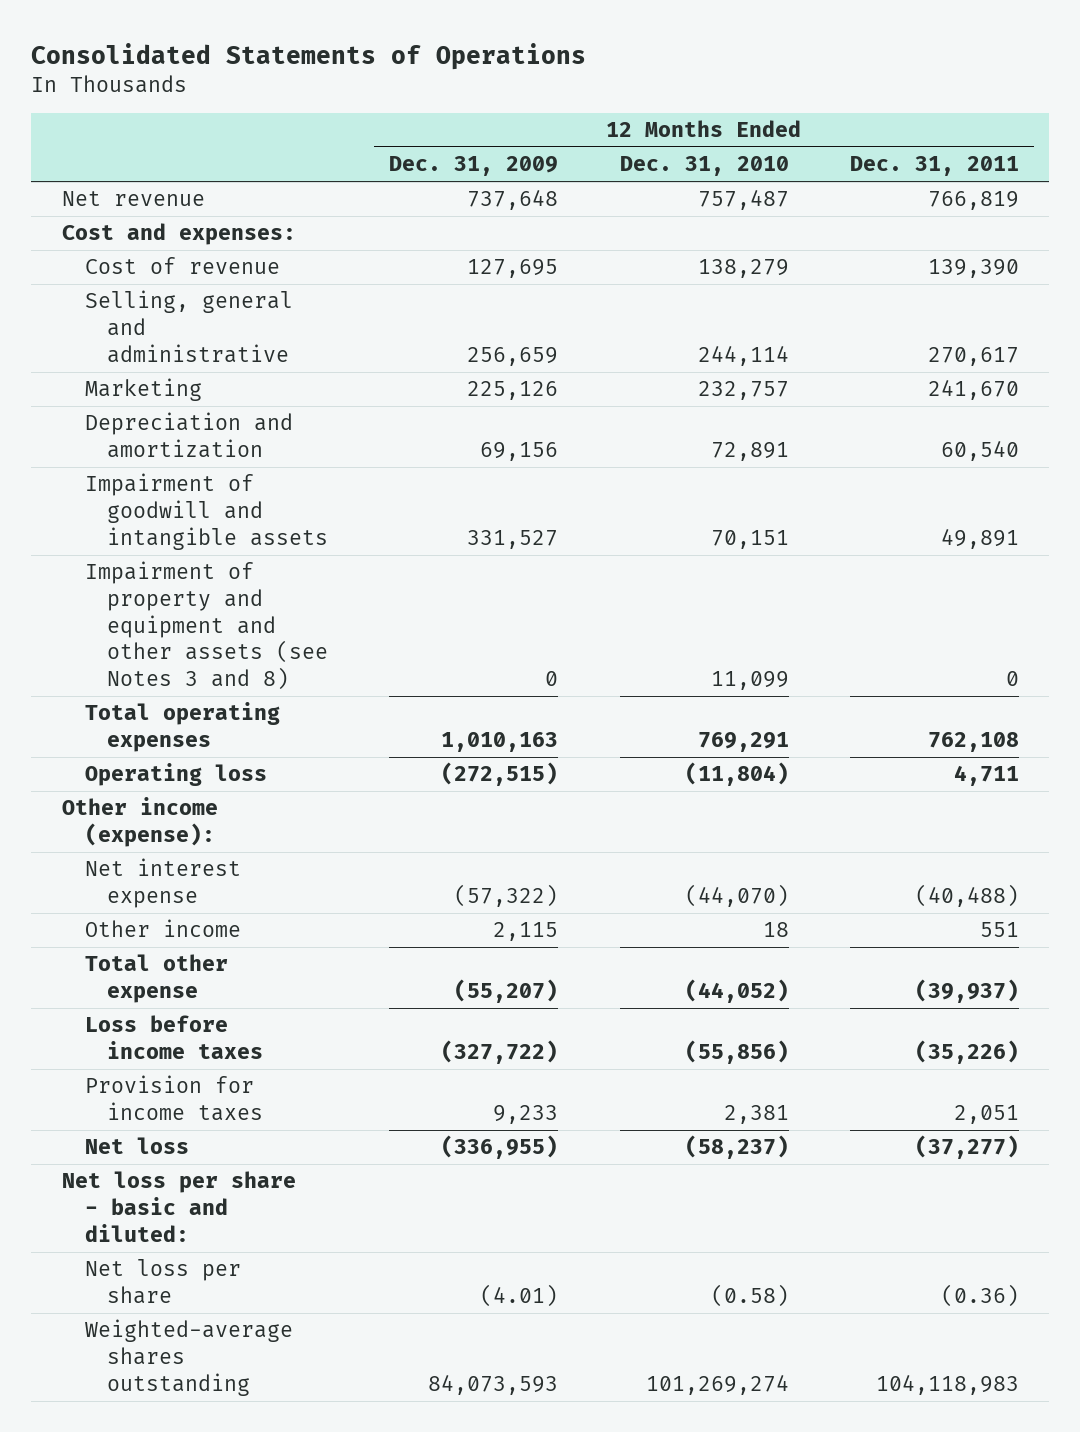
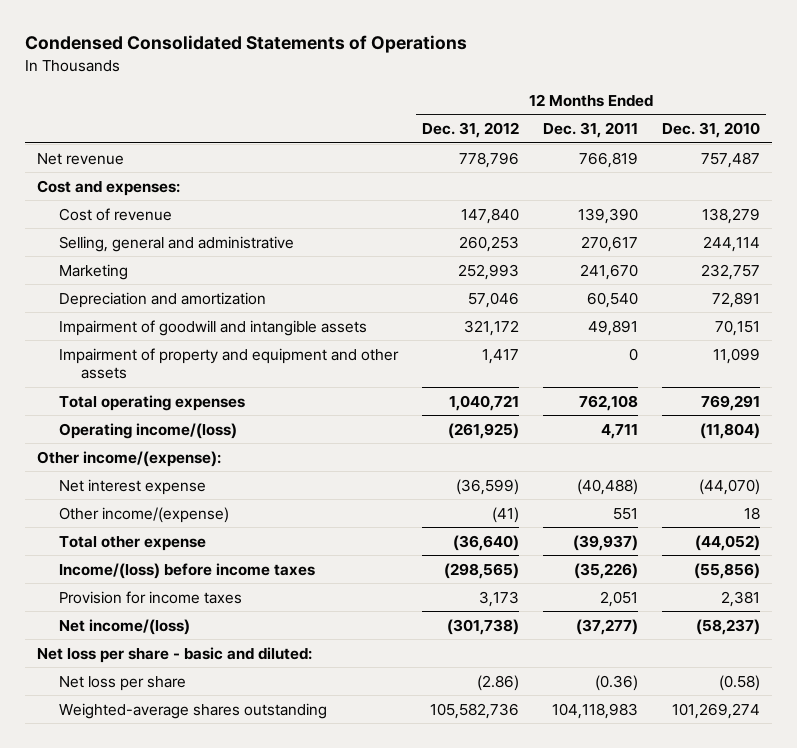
- Consolidated Statements of Operations
+ Condensed Consolidated Statements of Operations
- | 12 Months Ended Dec. 31, 2009 | 12 Months Ended Dec. 31, 2010 | 12 Months Ended Dec. 31, 2011
+ | 12 Months Ended Dec. 31, 2012 | 12 Months Ended Dec. 31, 2011 | 12 Months Ended Dec. 31, 2010
- Impairment of property and equipment and other assets (see Notes 3 and 8) | 0 | 11,099 | 0
+ Impairment of property and equipment and other assets | 1,417 | 0 | 11,099
- Operating loss | (272,515) | (11,804) | 4,711
- Other income (expense):
+ Operating income/(loss) | (261,925) | 4,711 | (11,804)
+ Other income/(expense):
- Other income | 2,115 | 18 | 551
+ Other income/(expense) | (41) | 551 | 18
- Loss before income taxes | (327,722) | (55,856) | (35,226)
+ Income/(loss) before income taxes | (298,565) | (35,226) | (55,856)
- Net loss | (336,955) | (58,237) | (37,277)
+ Net income/(loss) | (301,738) | (37,277) | (58,237)

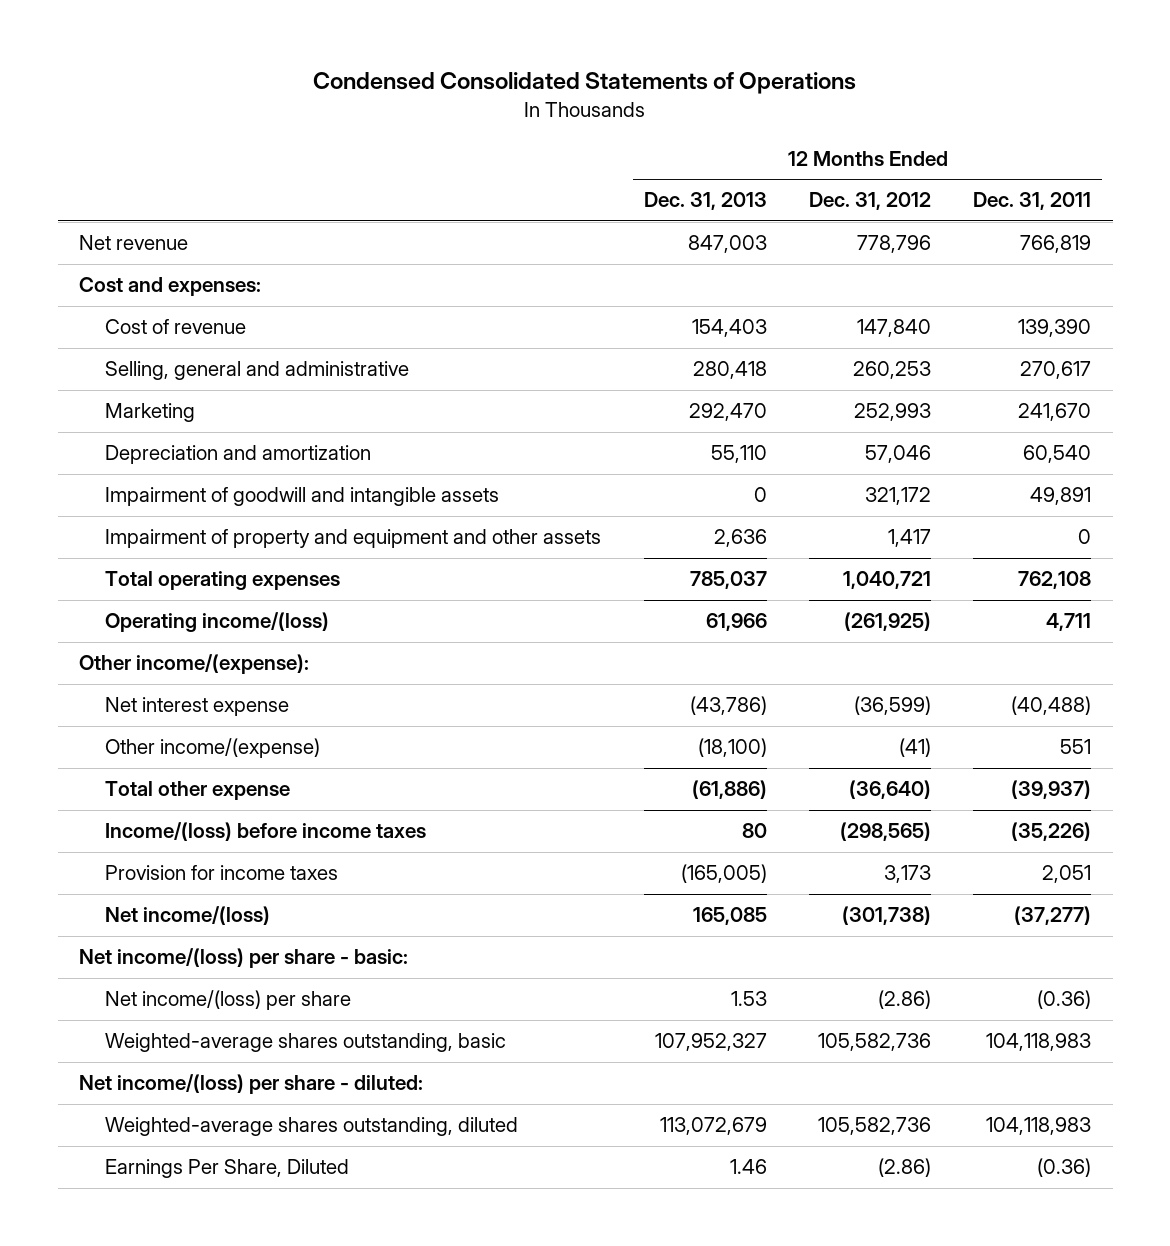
- | 12 Months Ended Dec. 31, 2012 | 12 Months Ended Dec. 31, 2011 | 12 Months Ended Dec. 31, 2010
+ | 12 Months Ended Dec. 31, 2013 | 12 Months Ended Dec. 31, 2012 | 12 Months Ended Dec. 31, 2011
- Net loss per share - basic and diluted:
- Net loss per share | (2.86) | (0.36) | (0.58)
- Weighted-average shares outstanding | 105,582,736 | 104,118,983 | 101,269,274
+ Net income/(loss) per share - basic:
+ Net income/(loss) per share | 1.53 | (2.86) | (0.36)
+ Weighted-average shares outstanding, basic | 107,952,327 | 105,582,736 | 104,118,983
+ Net income/(loss) per share - diluted:
+ Weighted-average shares outstanding, diluted | 113,072,679 | 105,582,736 | 104,118,983
+ Earnings Per Share, Diluted | 1.46 | (2.86) | (0.36)

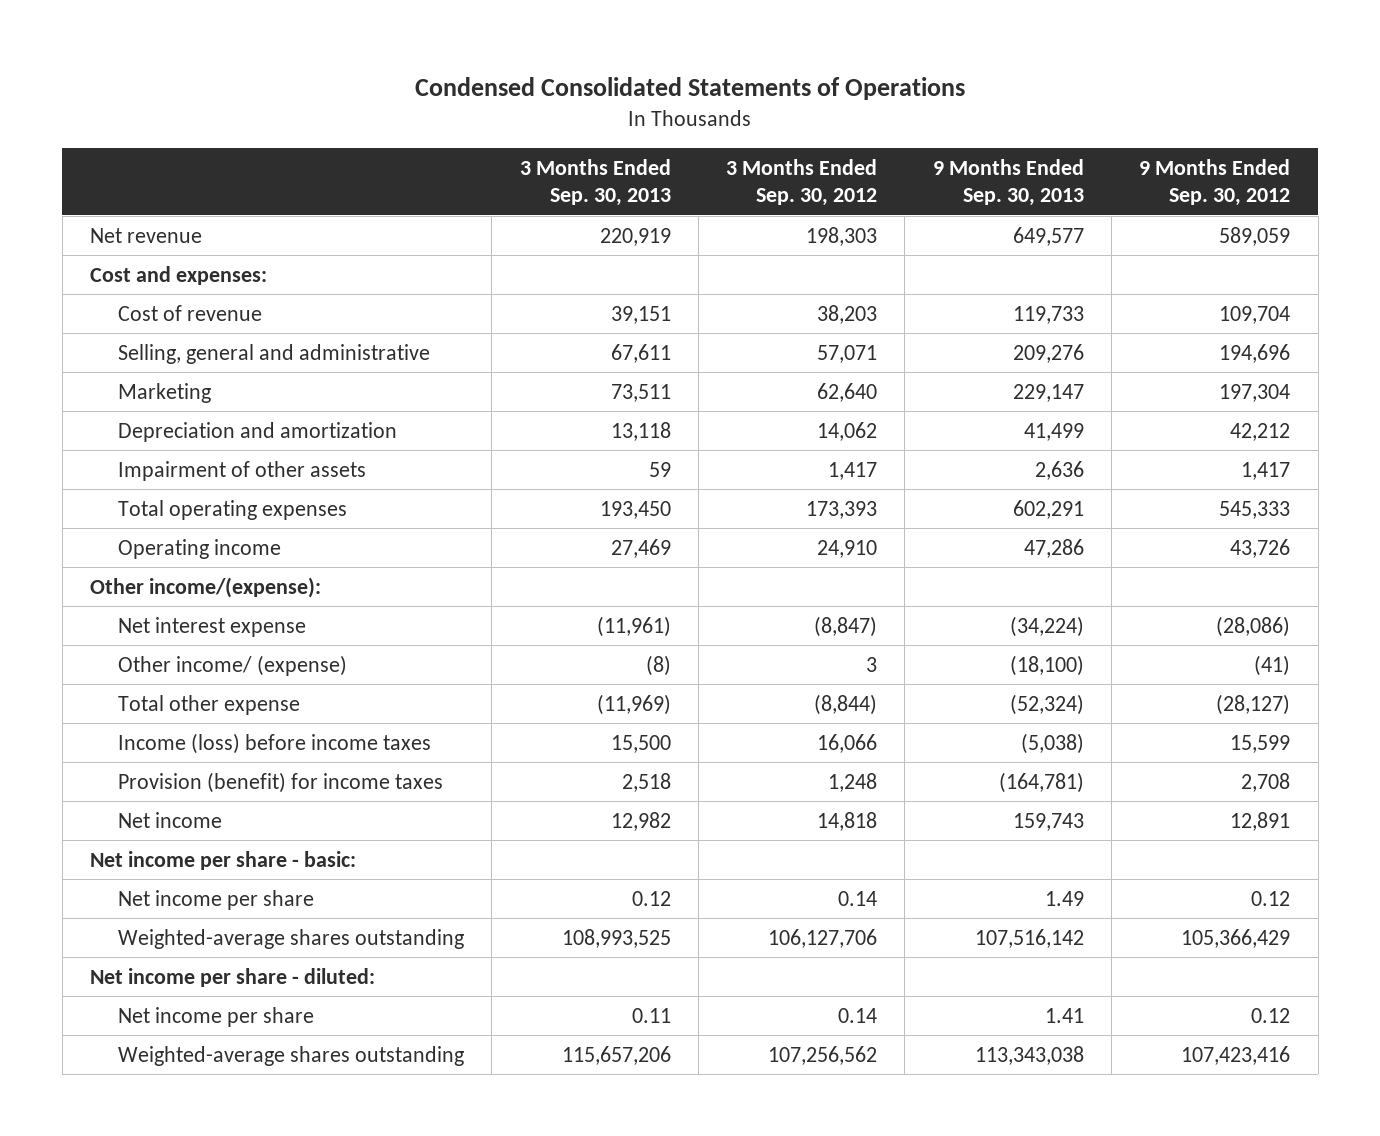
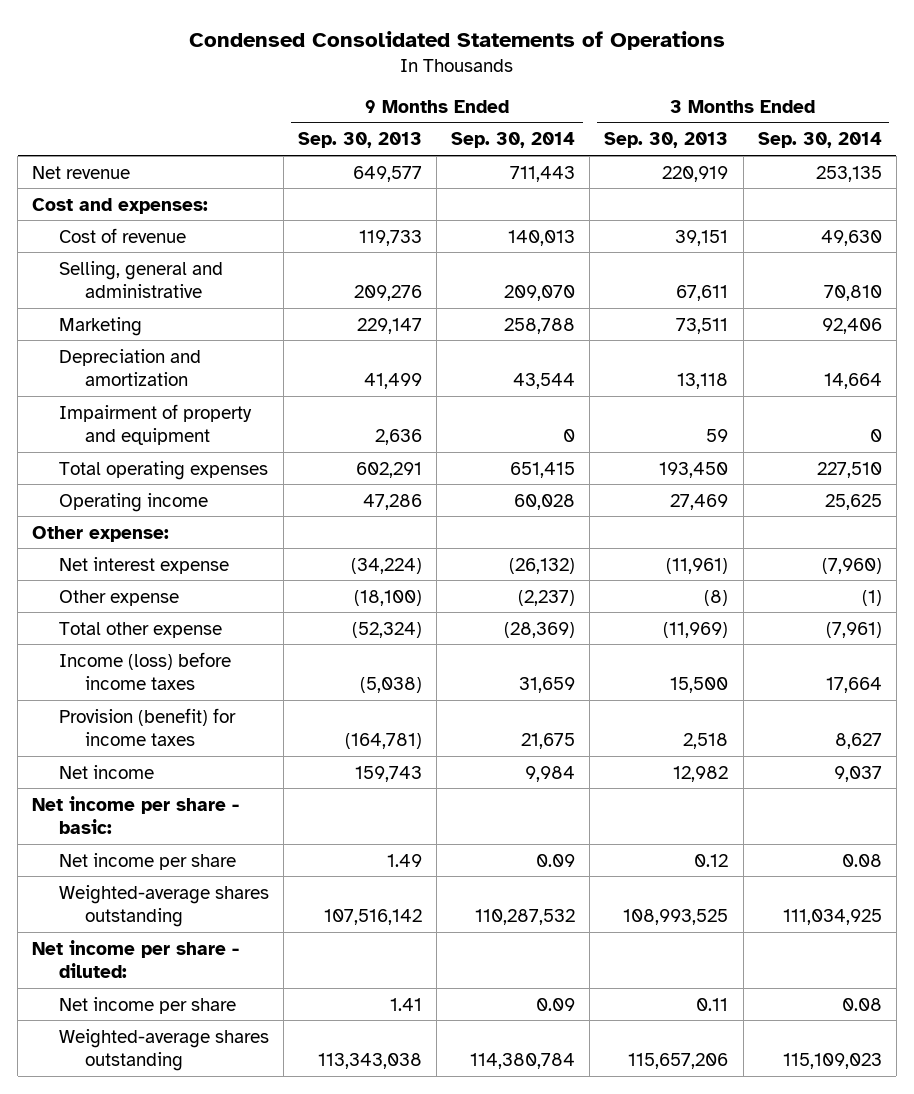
- | 3 Months Ended Sep. 30, 2013 | 3 Months Ended Sep. 30, 2012 | 9 Months Ended Sep. 30, 2013 | 9 Months Ended Sep. 30, 2012
+ | 9 Months Ended Sep. 30, 2013 | 9 Months Ended Sep. 30, 2014 | 3 Months Ended Sep. 30, 2013 | 3 Months Ended Sep. 30, 2014
- Impairment of other assets | 59 | 1,417 | 2,636 | 1,417
+ Impairment of property and equipment | 2,636 | 0 | 59 | 0
- Other income/(expense):
+ Other expense:
- Other income/ (expense) | (8) | 3 | (18,100) | (41)
+ Other expense | (18,100) | (2,237) | (8) | (1)

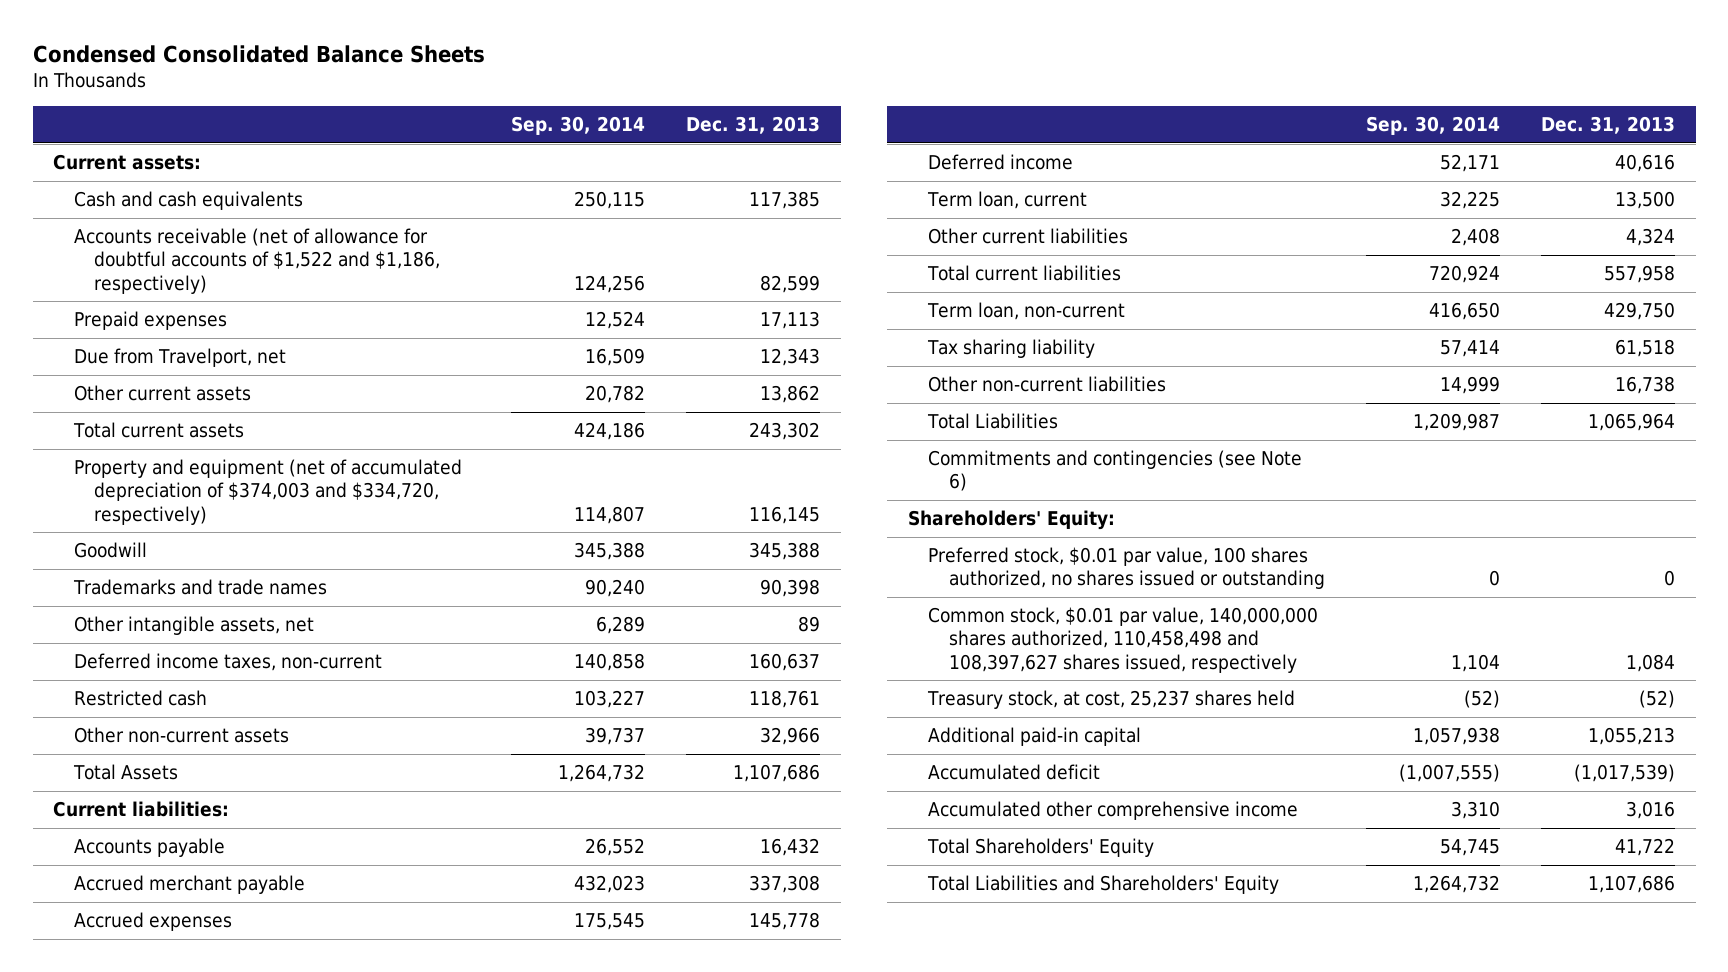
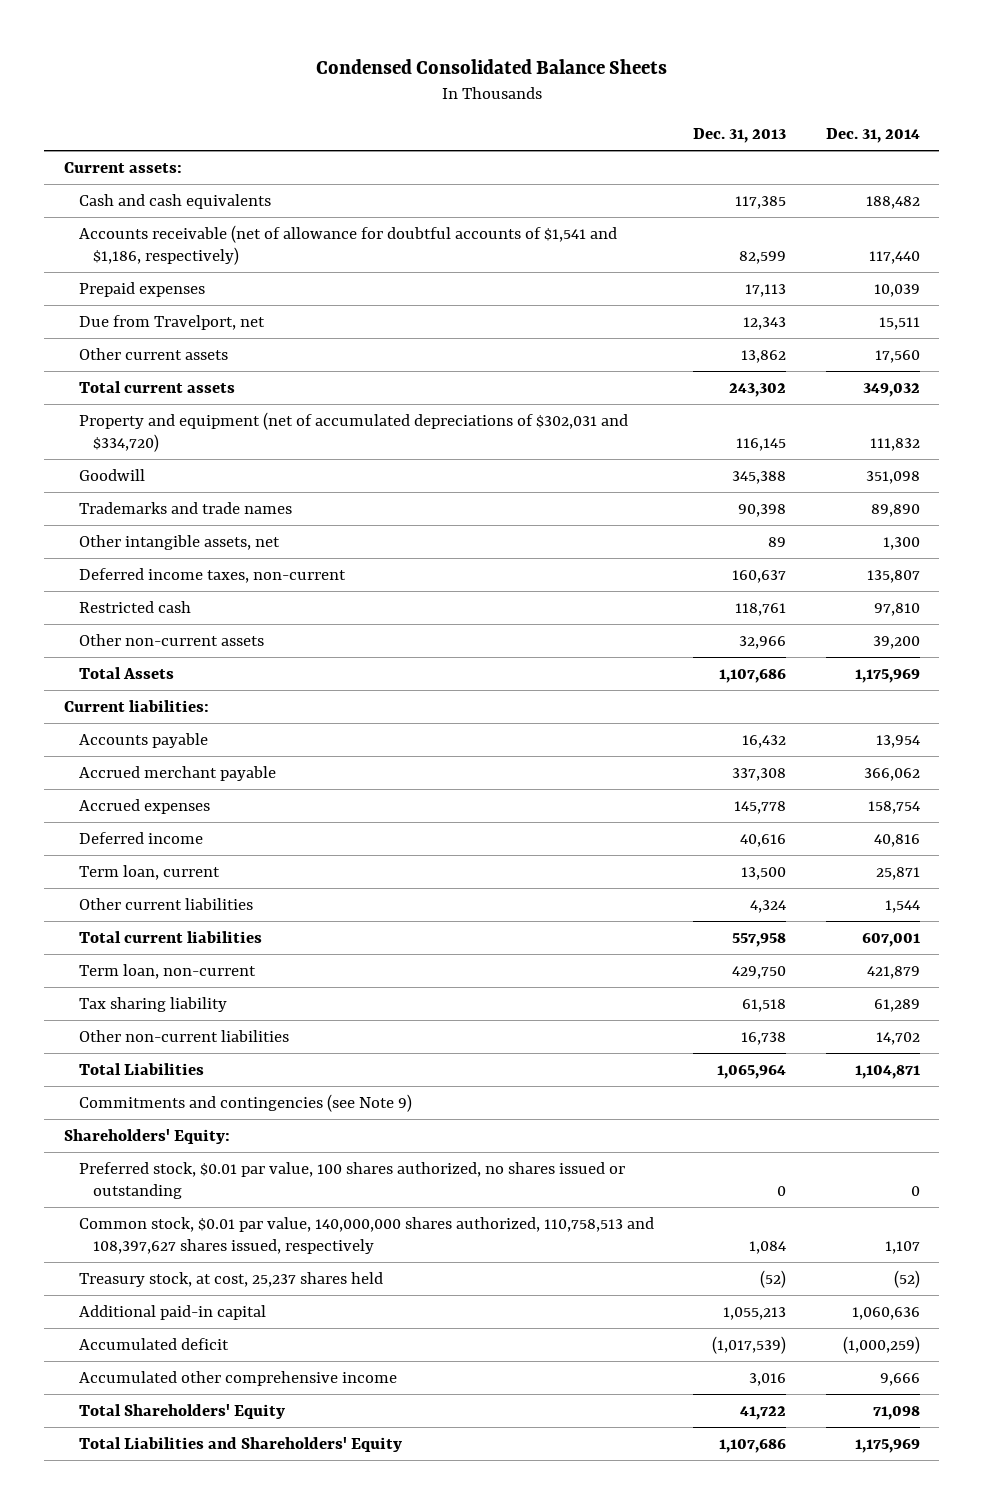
- | Sep. 30, 2014 | Dec. 31, 2013
+ | Dec. 31, 2013 | Dec. 31, 2014
- Accounts receivable (net of allowance for doubtful accounts of $1,522 and $1,186, respectively) | 124,256 | 82,599
+ Accounts receivable (net of allowance for doubtful accounts of $1,541 and $1,186, respectively) | 82,599 | 117,440
- Property and equipment (net of accumulated depreciation of $374,003 and $334,720, respectively) | 114,807 | 116,145
+ Property and equipment (net of accumulated depreciations of $302,031 and $334,720) | 116,145 | 111,832
- Commitments and contingencies (see Note 6)
+ Commitments and contingencies (see Note 9)
- Common stock, $0.01 par value, 140,000,000 shares authorized, 110,458,498 and 108,397,627 shares issued, respectively | 1,104 | 1,084
+ Common stock, $0.01 par value, 140,000,000 shares authorized, 110,758,513 and 108,397,627 shares issued, respectively | 1,084 | 1,107

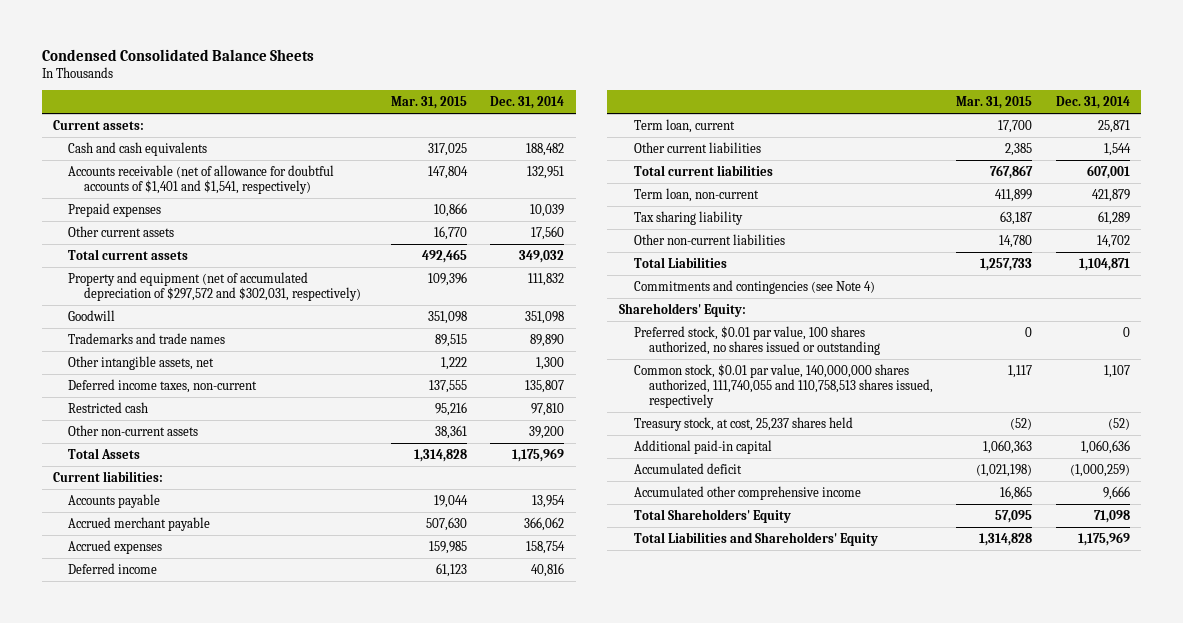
- | Dec. 31, 2013 | Dec. 31, 2014
+ | Mar. 31, 2015 | Dec. 31, 2014
- Accounts receivable (net of allowance for doubtful accounts of $1,541 and $1,186, respectively) | 82,599 | 117,440
+ Accounts receivable (net of allowance for doubtful accounts of $1,401 and $1,541, respectively) | 147,804 | 132,951
- Due from Travelport, net | 12,343 | 15,511
- Property and equipment (net of accumulated depreciations of $302,031 and $334,720) | 116,145 | 111,832
+ Property and equipment (net of accumulated depreciation of $297,572 and $302,031, respectively) | 109,396 | 111,832
- Commitments and contingencies (see Note 9)
+ Commitments and contingencies (see Note 4)
- Common stock, $0.01 par value, 140,000,000 shares authorized, 110,758,513 and 108,397,627 shares issued, respectively | 1,084 | 1,107
+ Common stock, $0.01 par value, 140,000,000 shares authorized, 111,740,055 and 110,758,513 shares issued, respectively | 1,117 | 1,107

